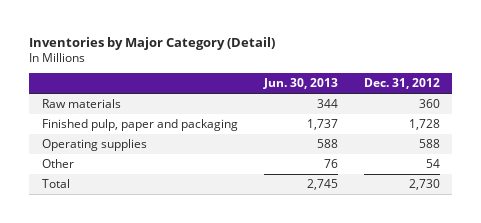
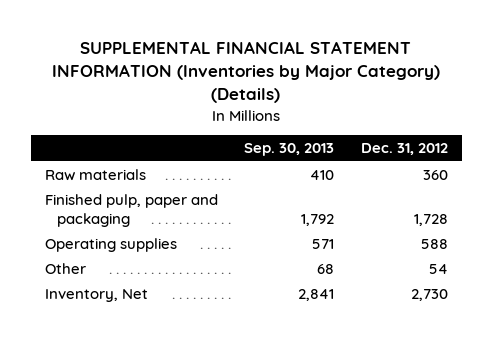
- Inventories by Major Category (Detail)
+ SUPPLEMENTAL FINANCIAL STATEMENT INFORMATION (Inventories by Major Category) (Details)
- | Jun. 30, 2013 | Dec. 31, 2012
+ | Sep. 30, 2013 | Dec. 31, 2012
- Total | 2,745 | 2,730
+ Inventory, Net | 2,841 | 2,730

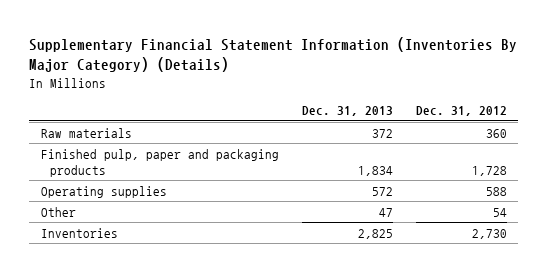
- SUPPLEMENTAL FINANCIAL STATEMENT INFORMATION (Inventories by Major Category) (Details)
+ Supplementary Financial Statement Information (Inventories By Major Category) (Details)
- | Sep. 30, 2013 | Dec. 31, 2012
+ | Dec. 31, 2013 | Dec. 31, 2012
- Finished pulp, paper and packaging | 1,792 | 1,728
+ Finished pulp, paper and packaging products | 1,834 | 1,728
- Inventory, Net | 2,841 | 2,730
+ Inventories | 2,825 | 2,730

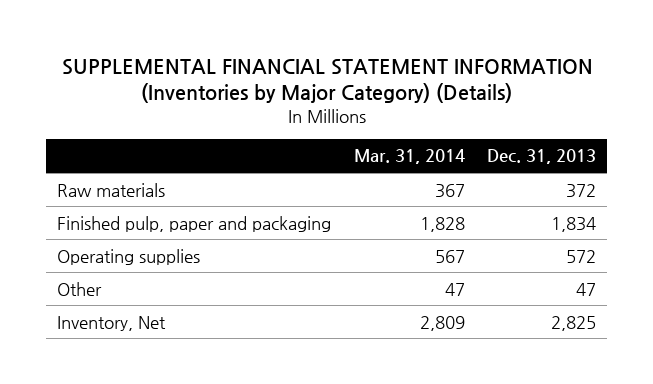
- Supplementary Financial Statement Information (Inventories By Major Category) (Details)
+ SUPPLEMENTAL FINANCIAL STATEMENT INFORMATION (Inventories by Major Category) (Details)
- | Dec. 31, 2013 | Dec. 31, 2012
+ | Mar. 31, 2014 | Dec. 31, 2013
- Finished pulp, paper and packaging products | 1,834 | 1,728
+ Finished pulp, paper and packaging | 1,828 | 1,834
- Inventories | 2,825 | 2,730
+ Inventory, Net | 2,809 | 2,825

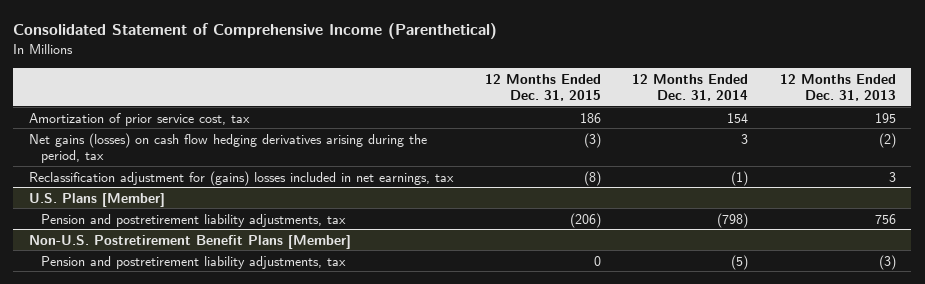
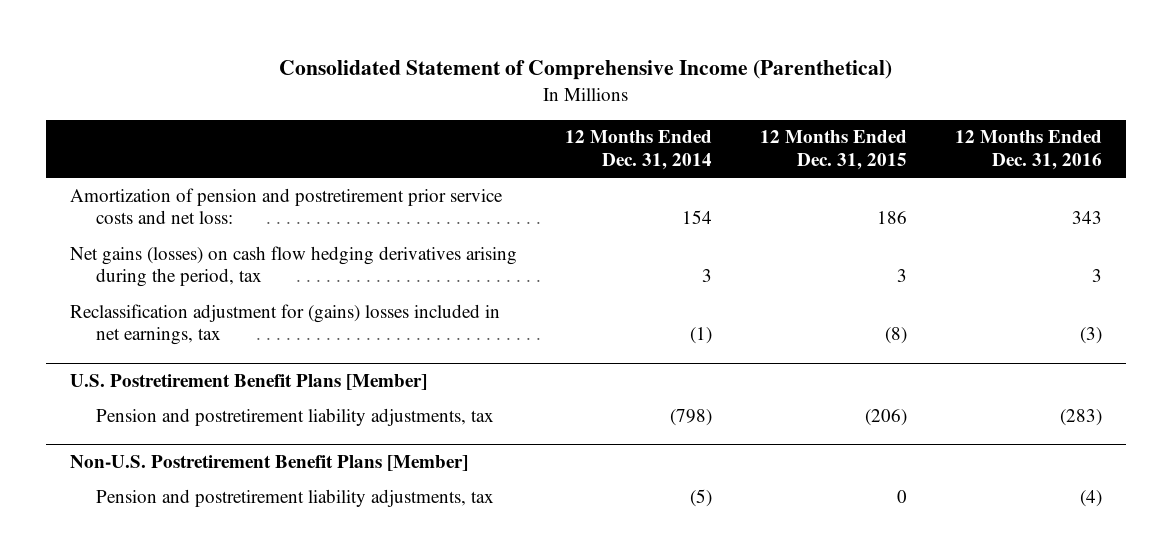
- | 12 Months Ended Dec. 31, 2015 | 12 Months Ended Dec. 31, 2014 | 12 Months Ended Dec. 31, 2013
+ | 12 Months Ended Dec. 31, 2014 | 12 Months Ended Dec. 31, 2015 | 12 Months Ended Dec. 31, 2016
- Amortization of prior service cost, tax | 186 | 154 | 195
- Net gains (losses) on cash flow hedging derivatives arising during the period, tax | (3) | 3 | (2)
+ Amortization of pension and postretirement prior service costs and net loss: | 154 | 186 | 343
+ Net gains (losses) on cash flow hedging derivatives arising during the period, tax | 3 | 3 | 3
- U.S. Plans [Member]
+ U.S. Postretirement Benefit Plans [Member]

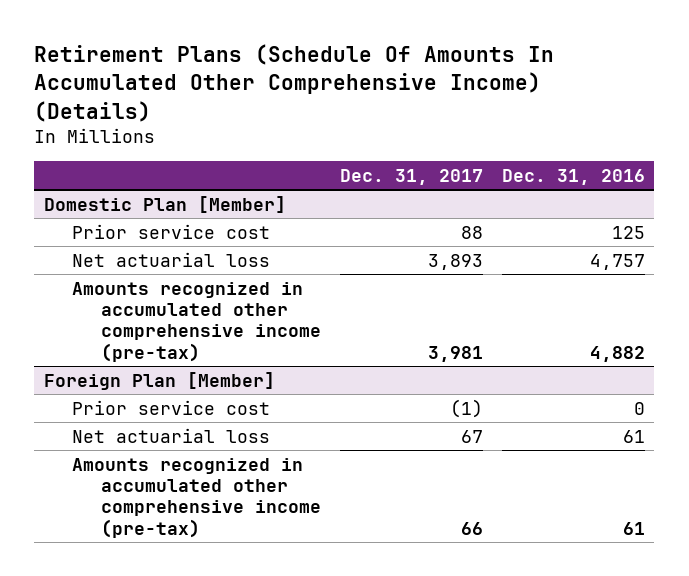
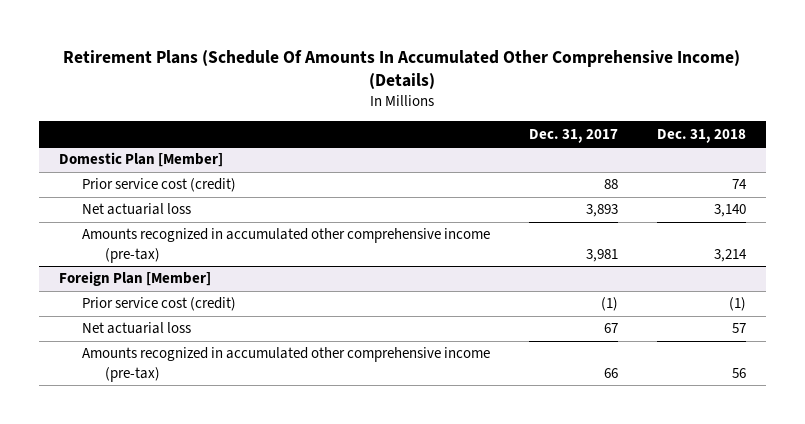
- | Dec. 31, 2017 | Dec. 31, 2016
+ | Dec. 31, 2017 | Dec. 31, 2018
@ Domestic Plan [Member]
- Prior service cost | 88 | 125
+ Prior service cost (credit) | 88 | 74
@ Foreign Plan [Member]
- Prior service cost | (1) | 0
+ Prior service cost (credit) | (1) | (1)

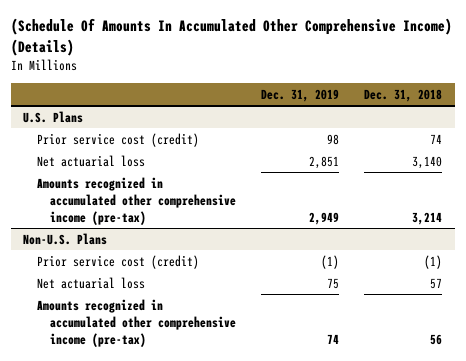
- Retirement Plans (Schedule Of Amounts In Accumulated Other Comprehensive Income) (Details)
+ (Schedule Of Amounts In Accumulated Other Comprehensive Income) (Details)
- | Dec. 31, 2017 | Dec. 31, 2018
+ | Dec. 31, 2019 | Dec. 31, 2018
- Domestic Plan [Member]
+ U.S. Plans
- Foreign Plan [Member]
+ Non-U.S. Plans

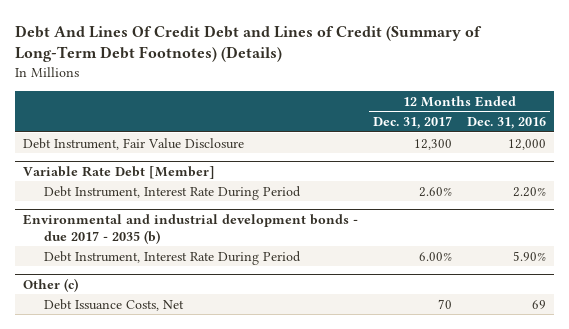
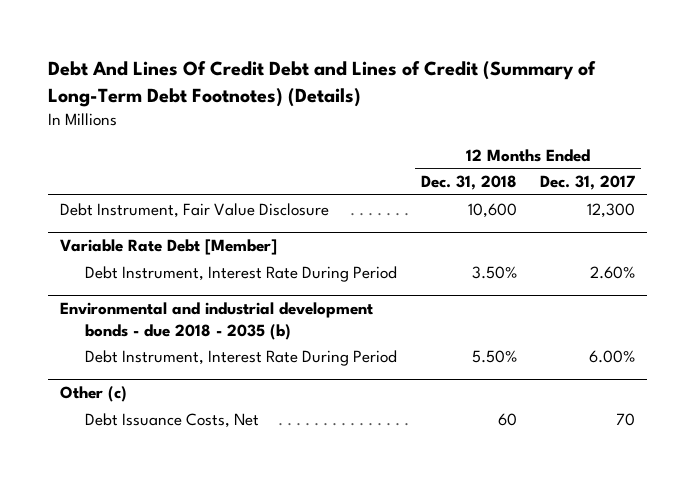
- | 12 Months Ended Dec. 31, 2017 | 12 Months Ended Dec. 31, 2016
+ | 12 Months Ended Dec. 31, 2018 | 12 Months Ended Dec. 31, 2017
- Environmental and industrial development bonds - due 2017 - 2035 (b)
+ Environmental and industrial development bonds - due 2018 - 2035 (b)

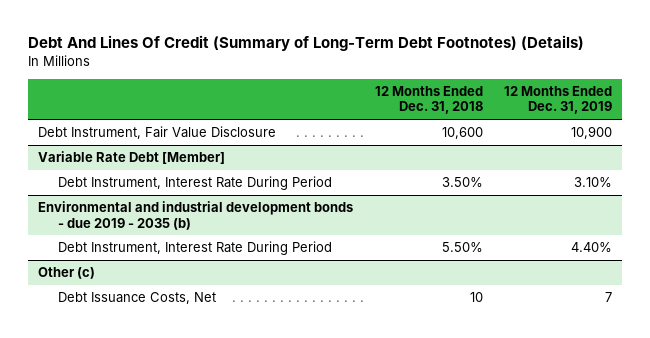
- Debt And Lines Of Credit Debt and Lines of Credit (Summary of Long-Term Debt Footnotes) (Details)
+ Debt And Lines Of Credit (Summary of Long-Term Debt Footnotes) (Details)
- | 12 Months Ended Dec. 31, 2018 | 12 Months Ended Dec. 31, 2017
+ | 12 Months Ended Dec. 31, 2018 | 12 Months Ended Dec. 31, 2019
- Environmental and industrial development bonds - due 2018 - 2035 (b)
+ Environmental and industrial development bonds - due 2019 - 2035 (b)
@ Other (c)
- Debt Issuance Costs, Net | 60 | 70
+ Debt Issuance Costs, Net | 10 | 7

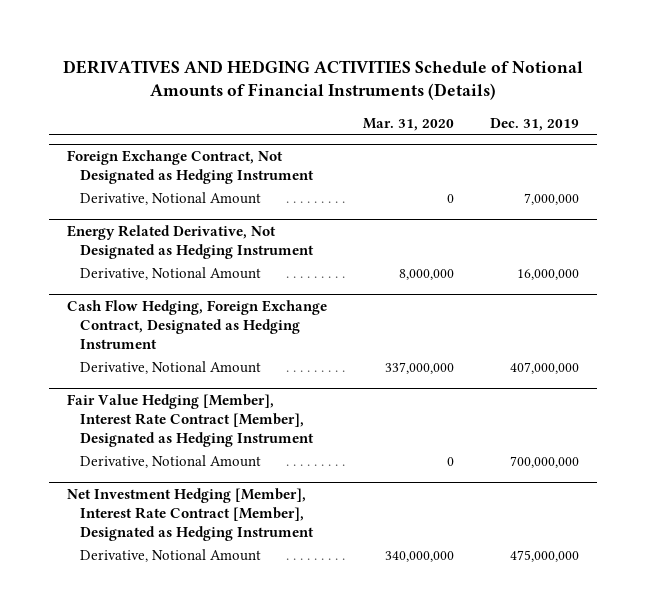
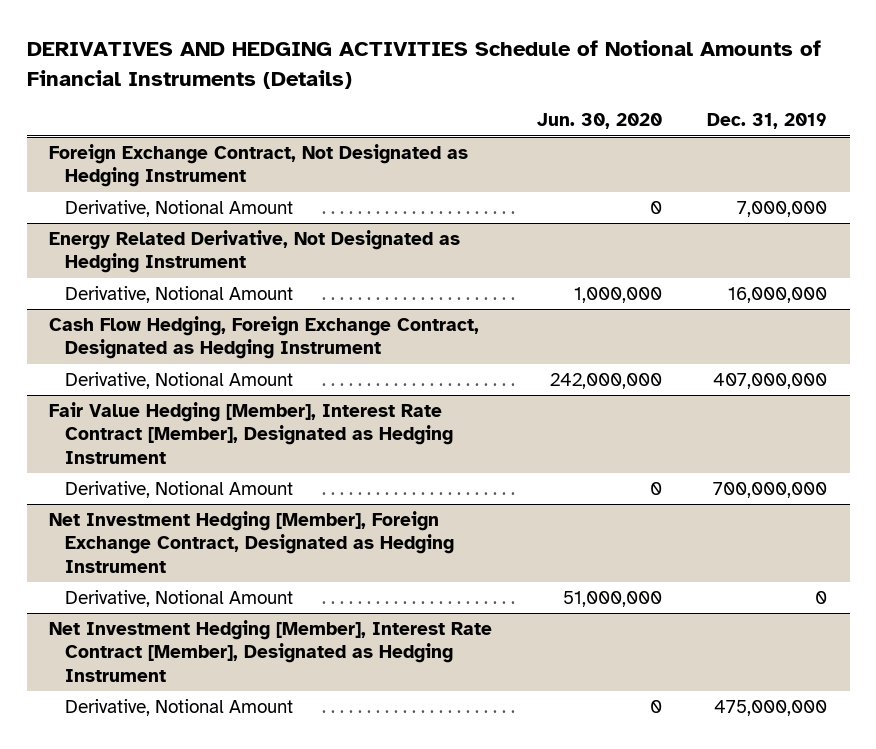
- | Mar. 31, 2020 | Dec. 31, 2019
+ | Jun. 30, 2020 | Dec. 31, 2019
+ Net Investment Hedging [Member], Foreign Exchange Contract, Designated as Hedging Instrument
+ Derivative, Notional Amount | 51,000,000 | 0

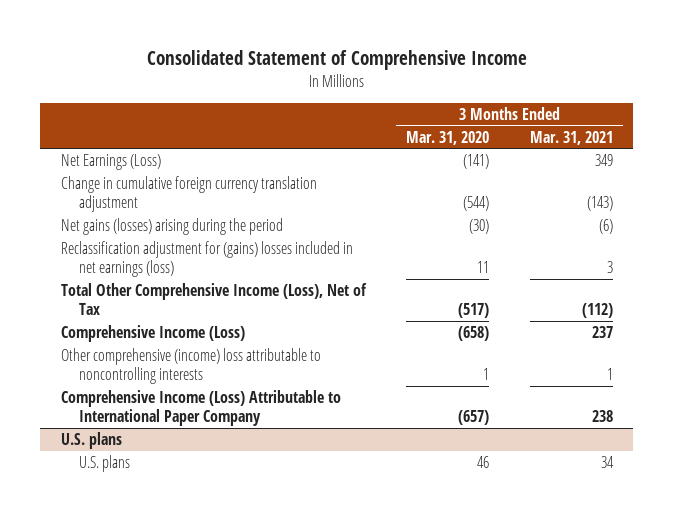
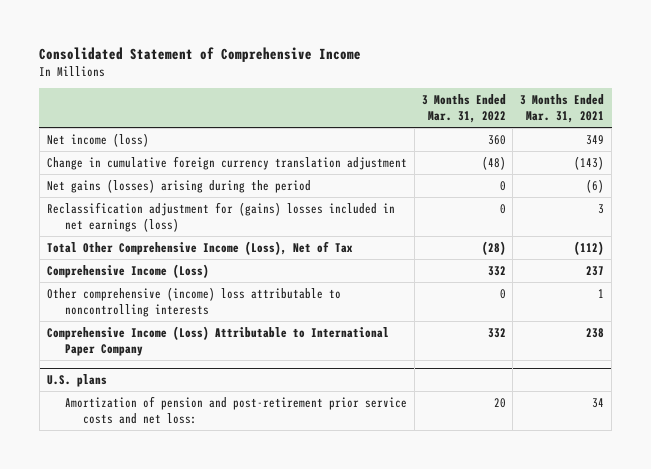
- | 3 Months Ended Mar. 31, 2020 | 3 Months Ended Mar. 31, 2021
+ | 3 Months Ended Mar. 31, 2022 | 3 Months Ended Mar. 31, 2021
- Net Earnings (Loss) | (141) | 349
+ Net income (loss) | 360 | 349
@ U.S. plans
- U.S. plans | 46 | 34
+ Amortization of pension and post-retirement prior service costs and net loss: | 20 | 34

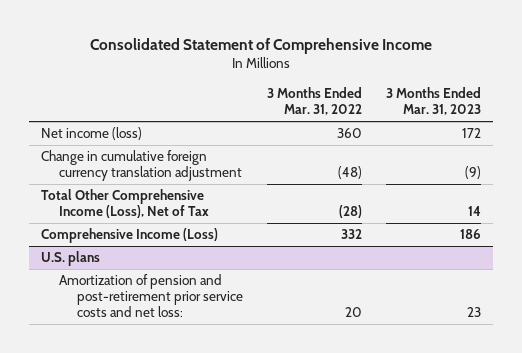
- | 3 Months Ended Mar. 31, 2022 | 3 Months Ended Mar. 31, 2021
+ | 3 Months Ended Mar. 31, 2022 | 3 Months Ended Mar. 31, 2023
- Net gains (losses) arising during the period | 0 | (6)
- Reclassification adjustment for (gains) losses included in net earnings (loss) | 0 | 3
- Other comprehensive (income) loss attributable to noncontrolling interests | 0 | 1
- Comprehensive Income (Loss) Attributable to International Paper Company | 332 | 238

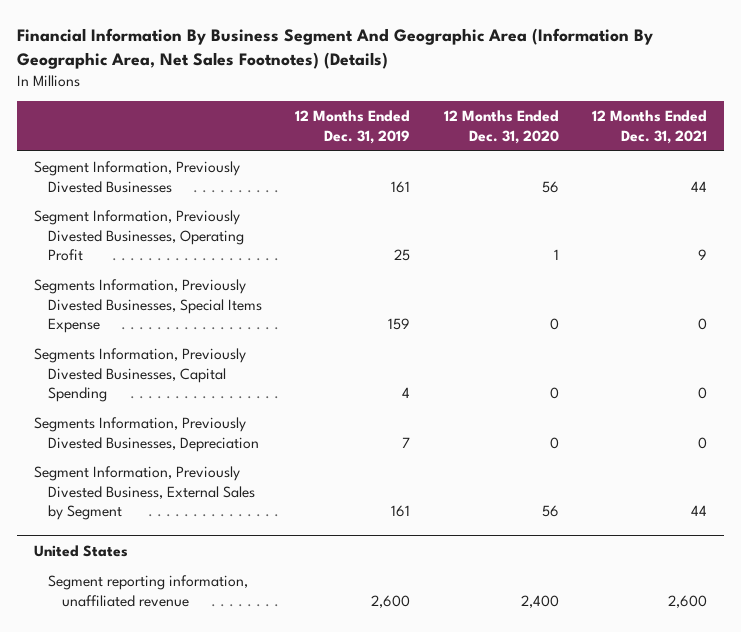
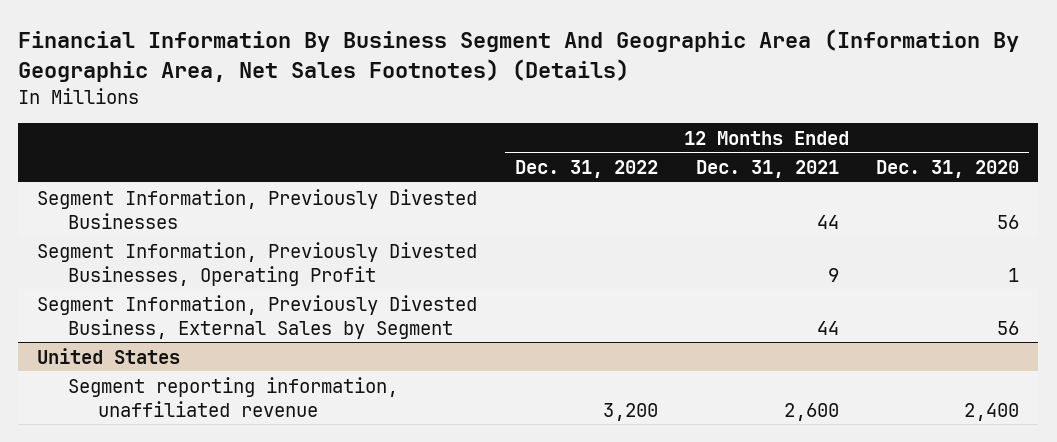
- | 12 Months Ended Dec. 31, 2019 | 12 Months Ended Dec. 31, 2020 | 12 Months Ended Dec. 31, 2021
+ | 12 Months Ended Dec. 31, 2022 | 12 Months Ended Dec. 31, 2021 | 12 Months Ended Dec. 31, 2020
- Segments Information, Previously Divested Businesses, Special Items Expense | 159 | 0 | 0
- Segments Information, Previously Divested Businesses, Capital Spending | 4 | 0 | 0
- Segments Information, Previously Divested Businesses, Depreciation | 7 | 0 | 0

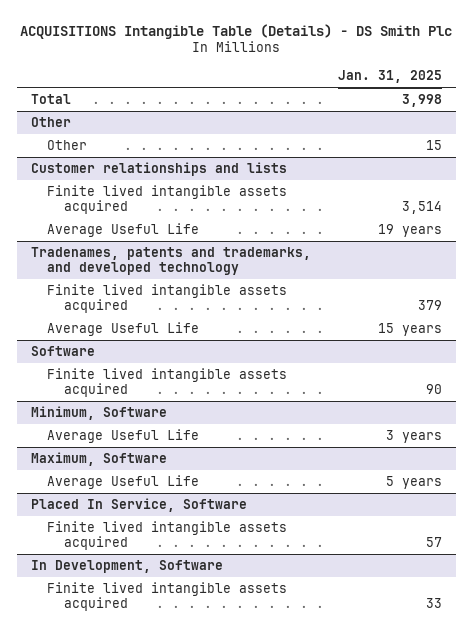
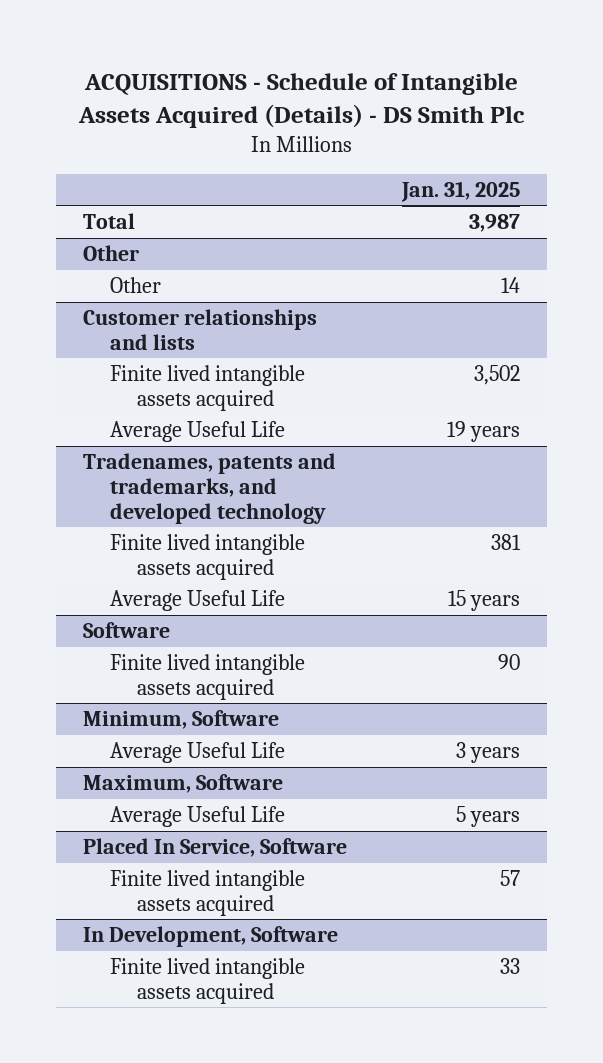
- ACQUISITIONS Intangible Table (Details) - DS Smith Plc
+ ACQUISITIONS - Schedule of Intangible Assets Acquired (Details) - DS Smith Plc
- Total | 3,998
+ Total | 3,987
@ Other
- Other | 15
+ Other | 14
@ Customer relationships and lists
- Finite lived intangible assets acquired | 3,514
+ Finite lived intangible assets acquired | 3,502
@ Tradenames, patents and trademarks, and developed technology
- Finite lived intangible assets acquired | 379
+ Finite lived intangible assets acquired | 381

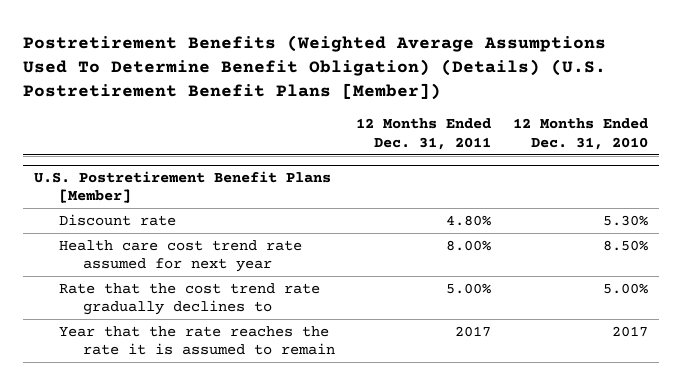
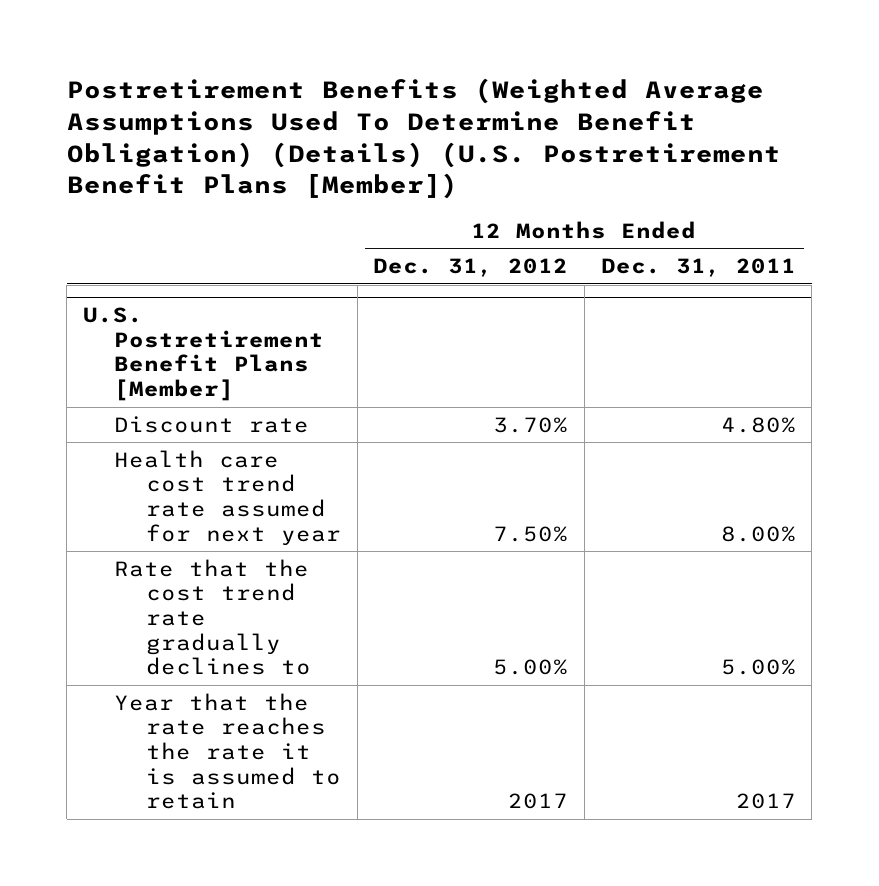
- | 12 Months Ended Dec. 31, 2011 | 12 Months Ended Dec. 31, 2010
+ | 12 Months Ended Dec. 31, 2012 | 12 Months Ended Dec. 31, 2011
@ U.S. Postretirement Benefit Plans [Member]
- Year that the rate reaches the rate it is assumed to remain | 2017 | 2017
+ Year that the rate reaches the rate it is assumed to retain | 2017 | 2017

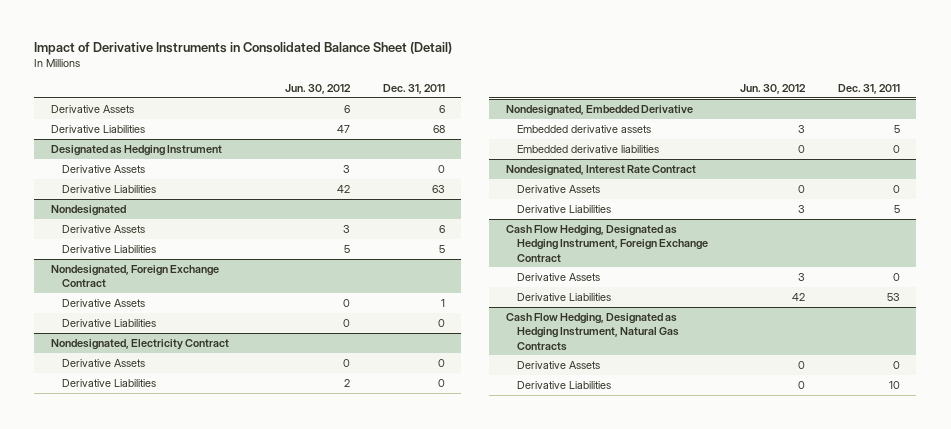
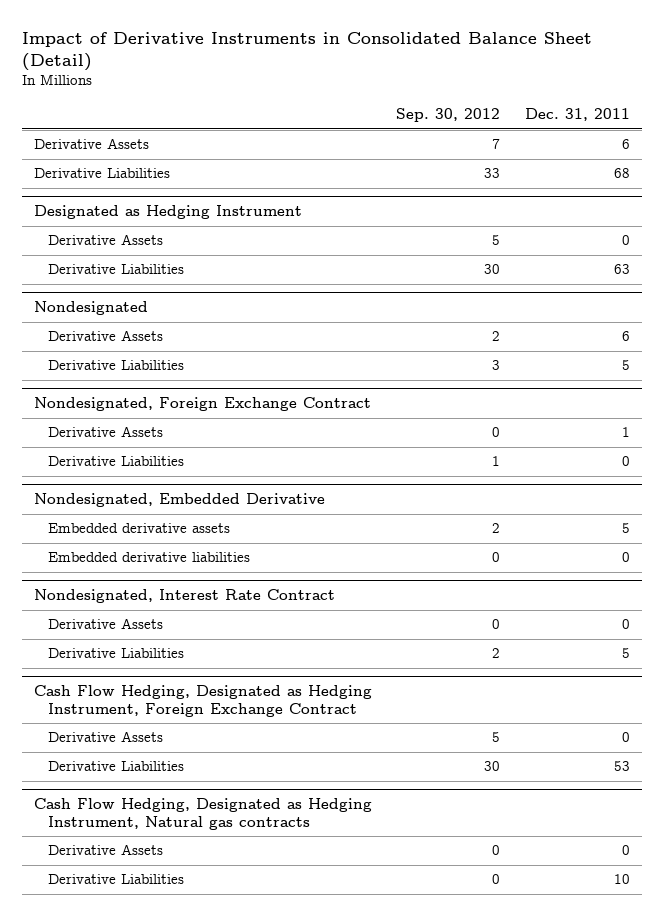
- | Jun. 30, 2012 | Dec. 31, 2011
+ | Sep. 30, 2012 | Dec. 31, 2011
- Nondesignated, Electricity Contract
- Derivative Assets | 0 | 0
- Derivative Liabilities | 2 | 0
- Cash Flow Hedging, Designated as Hedging Instrument, Natural Gas Contracts
+ Cash Flow Hedging, Designated as Hedging Instrument, Natural gas contracts

